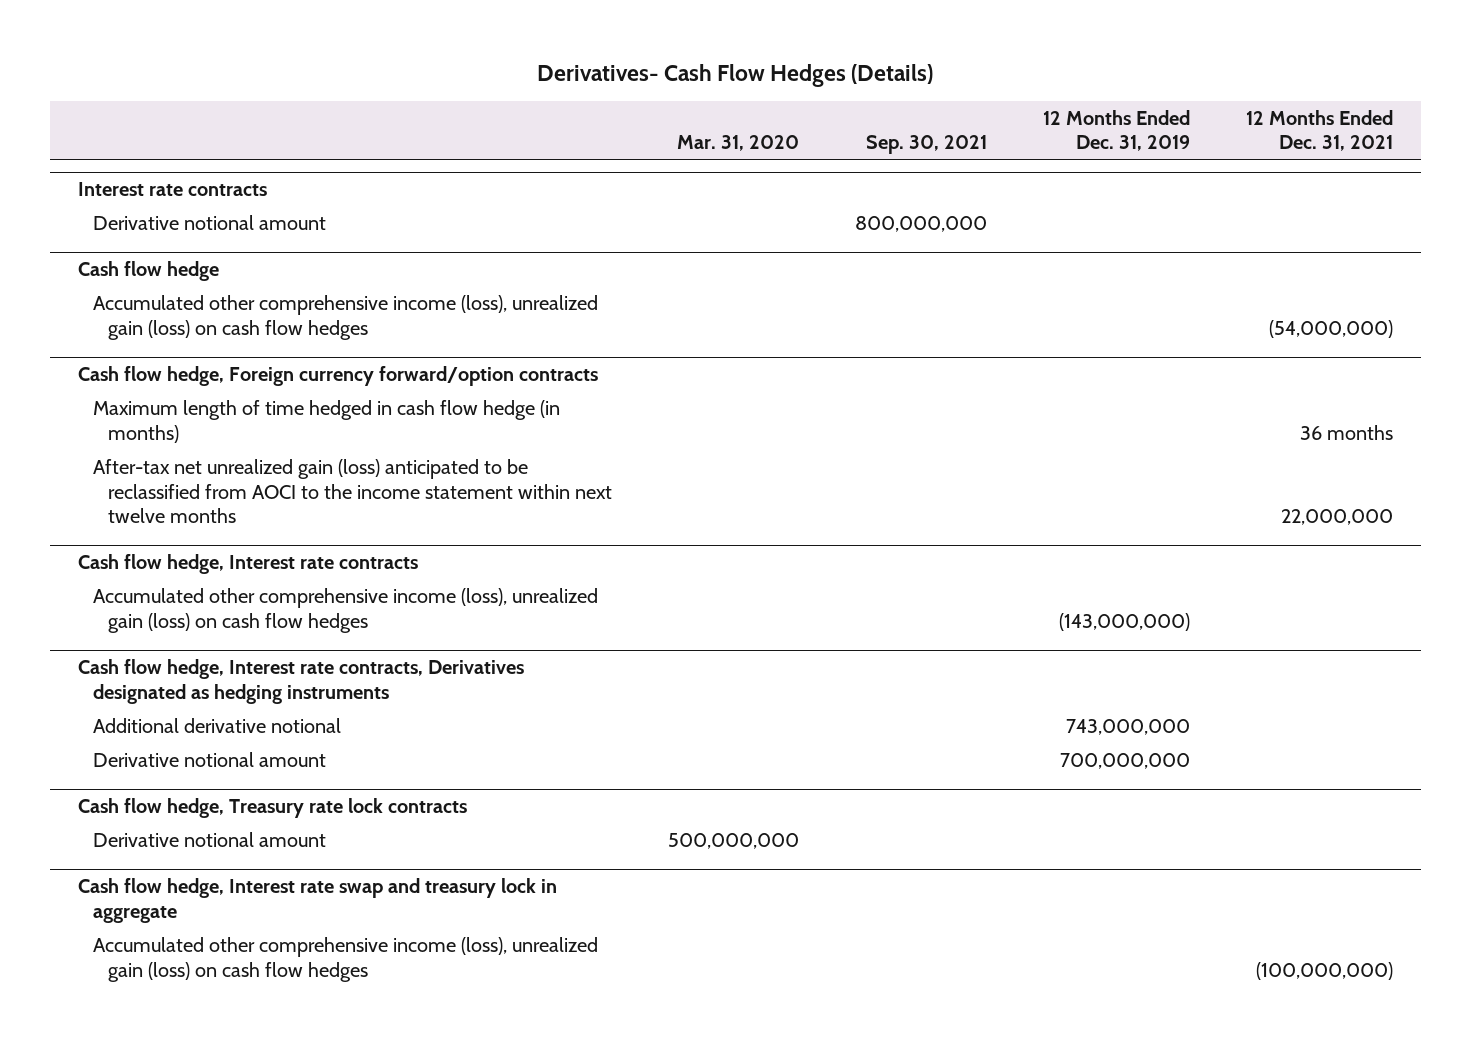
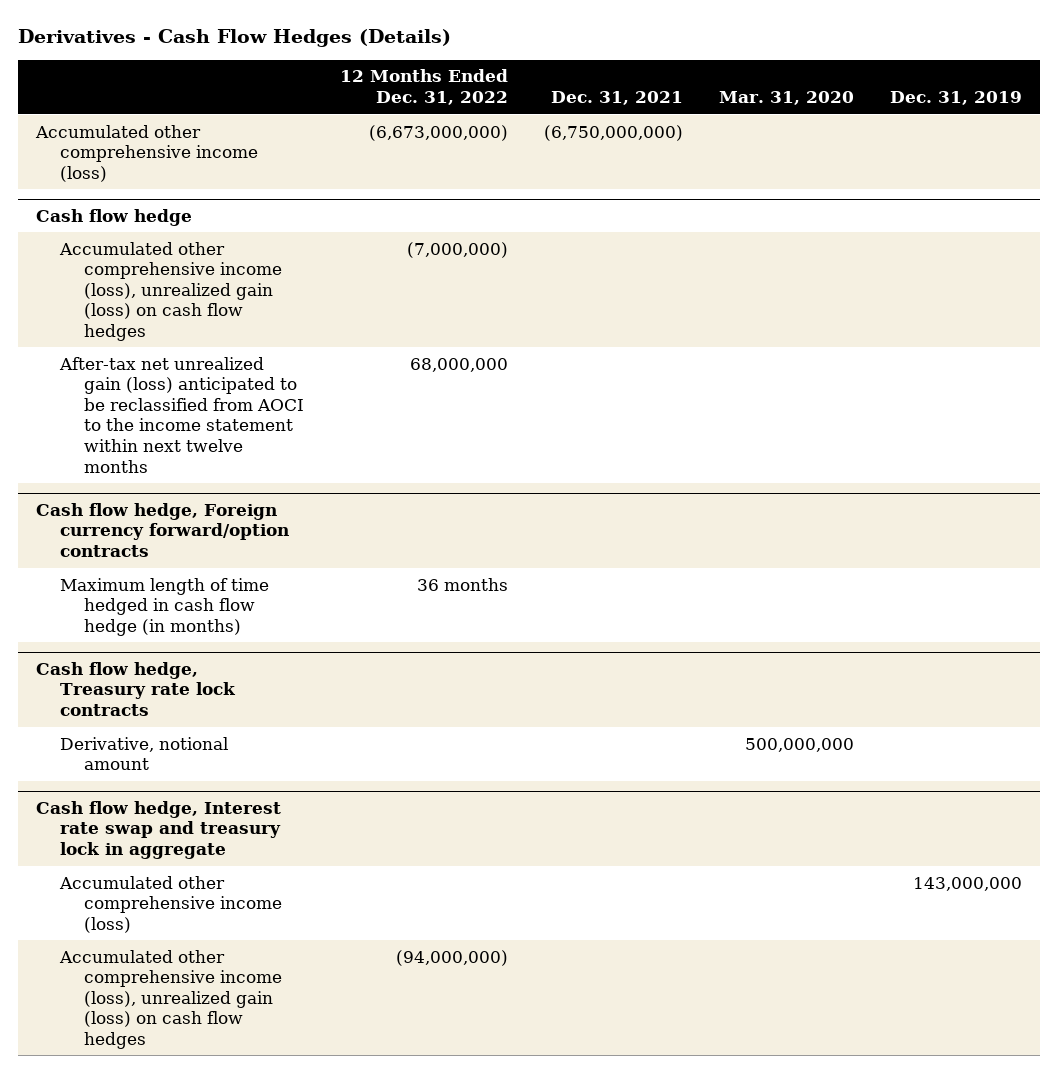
- Derivatives- Cash Flow Hedges (Details)
+ Derivatives - Cash Flow Hedges (Details)
- | Mar. 31, 2020 | Sep. 30, 2021 | 12 Months Ended Dec. 31, 2019 | 12 Months Ended Dec. 31, 2021
+ | 12 Months Ended Dec. 31, 2022 | Dec. 31, 2021 | Mar. 31, 2020 | Dec. 31, 2019
- Interest rate contracts
- Derivative notional amount | | 800,000,000 | |
+ Accumulated other comprehensive income (loss) | (6,673,000,000) | (6,750,000,000) | |
@ Cash flow hedge
+ After-tax net unrealized gain (loss) anticipated to be reclassified from AOCI to the income statement within next twelve months | 68,000,000 | | |
@ Cash flow hedge, Foreign currency forward/option contracts
- After-tax net unrealized gain (loss) anticipated to be reclassified from AOCI to the income statement within next twelve months | | | | 22,000,000
- Cash flow hedge, Interest rate contracts
- Accumulated other comprehensive income (loss), unrealized gain (loss) on cash flow hedges | | | (143,000,000) |
- Cash flow hedge, Interest rate contracts, Derivatives designated as hedging instruments
- Additional derivative notional | | | 743,000,000 |
- Derivative notional amount | | | 700,000,000 |
@ Cash flow hedge, Treasury rate lock contracts
- Derivative notional amount | 500,000,000 | | |
+ Derivative, notional amount | | | 500,000,000 |
@ Cash flow hedge, Interest rate swap and treasury lock in aggregate
+ Accumulated other comprehensive income (loss) | | | | 143,000,000

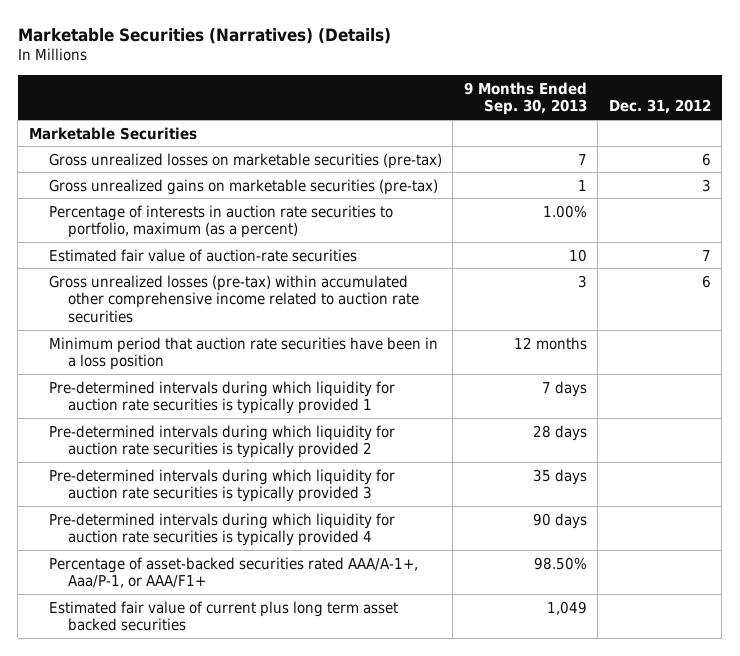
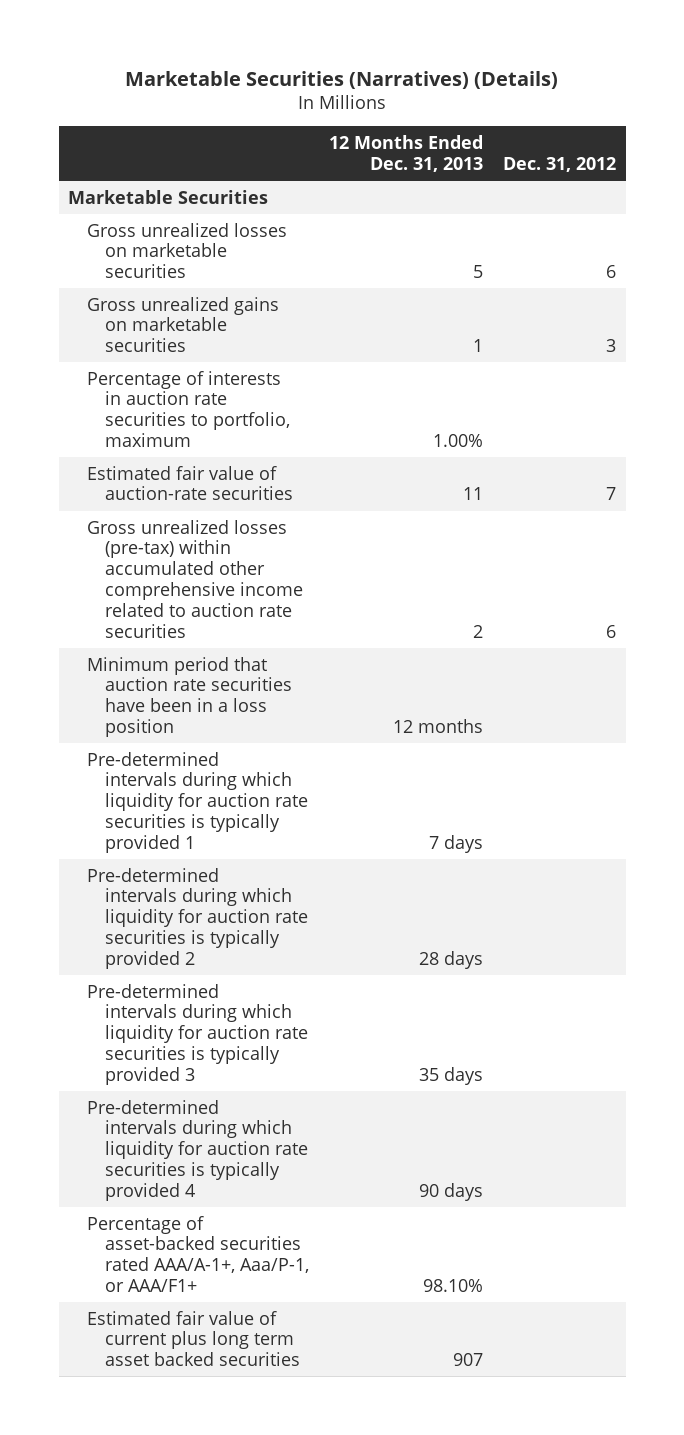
- | 9 Months Ended Sep. 30, 2013 | Dec. 31, 2012
+ | 12 Months Ended Dec. 31, 2013 | Dec. 31, 2012
- Gross unrealized losses on marketable securities (pre-tax) | 7 | 6
- Gross unrealized gains on marketable securities (pre-tax) | 1 | 3
- Percentage of interests in auction rate securities to portfolio, maximum (as a percent) | 1.00% |
+ Gross unrealized losses on marketable securities | 5 | 6
+ Gross unrealized gains on marketable securities | 1 | 3
+ Percentage of interests in auction rate securities to portfolio, maximum | 1.00% |

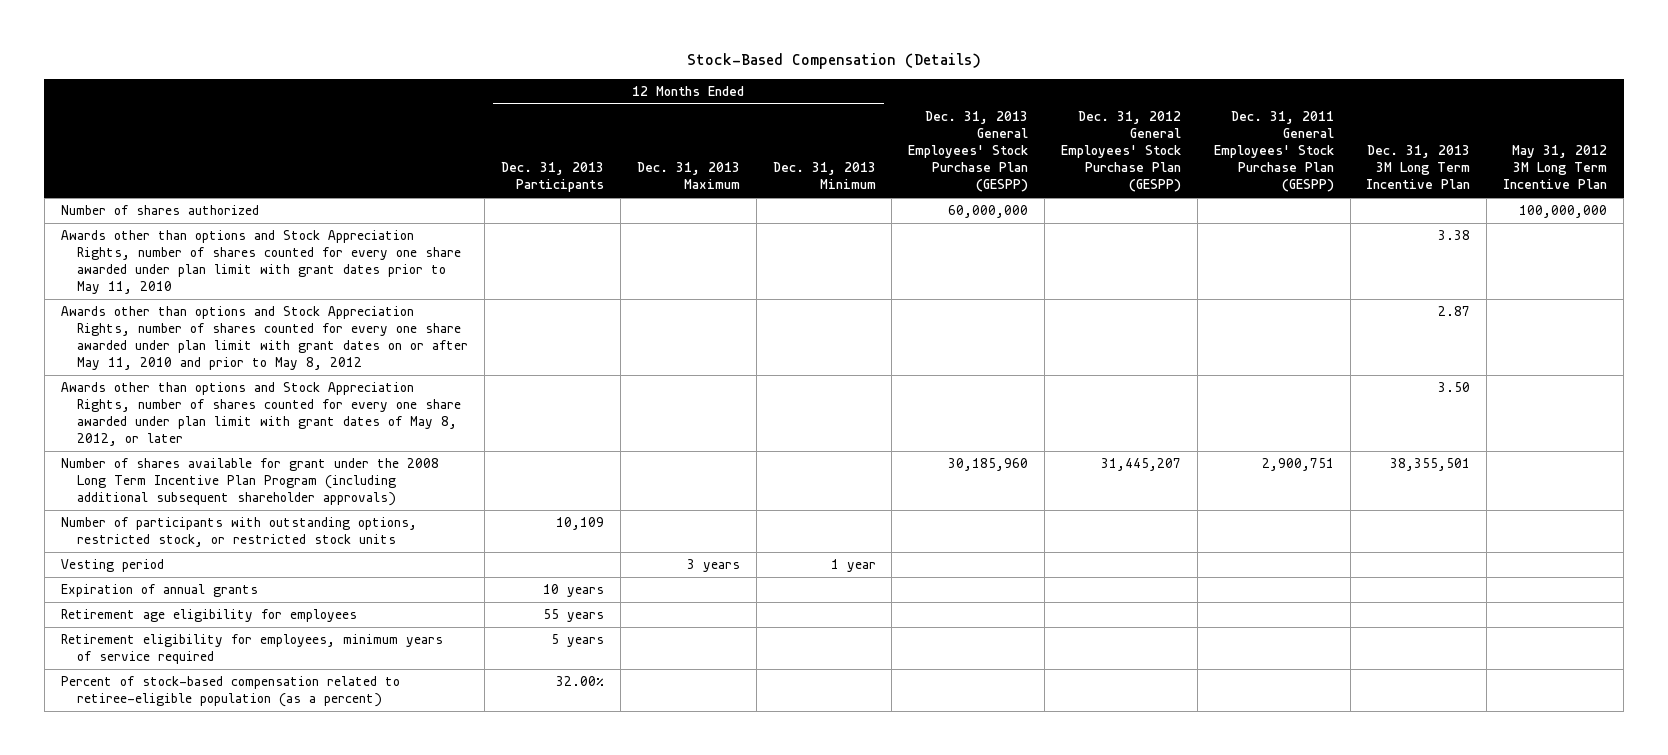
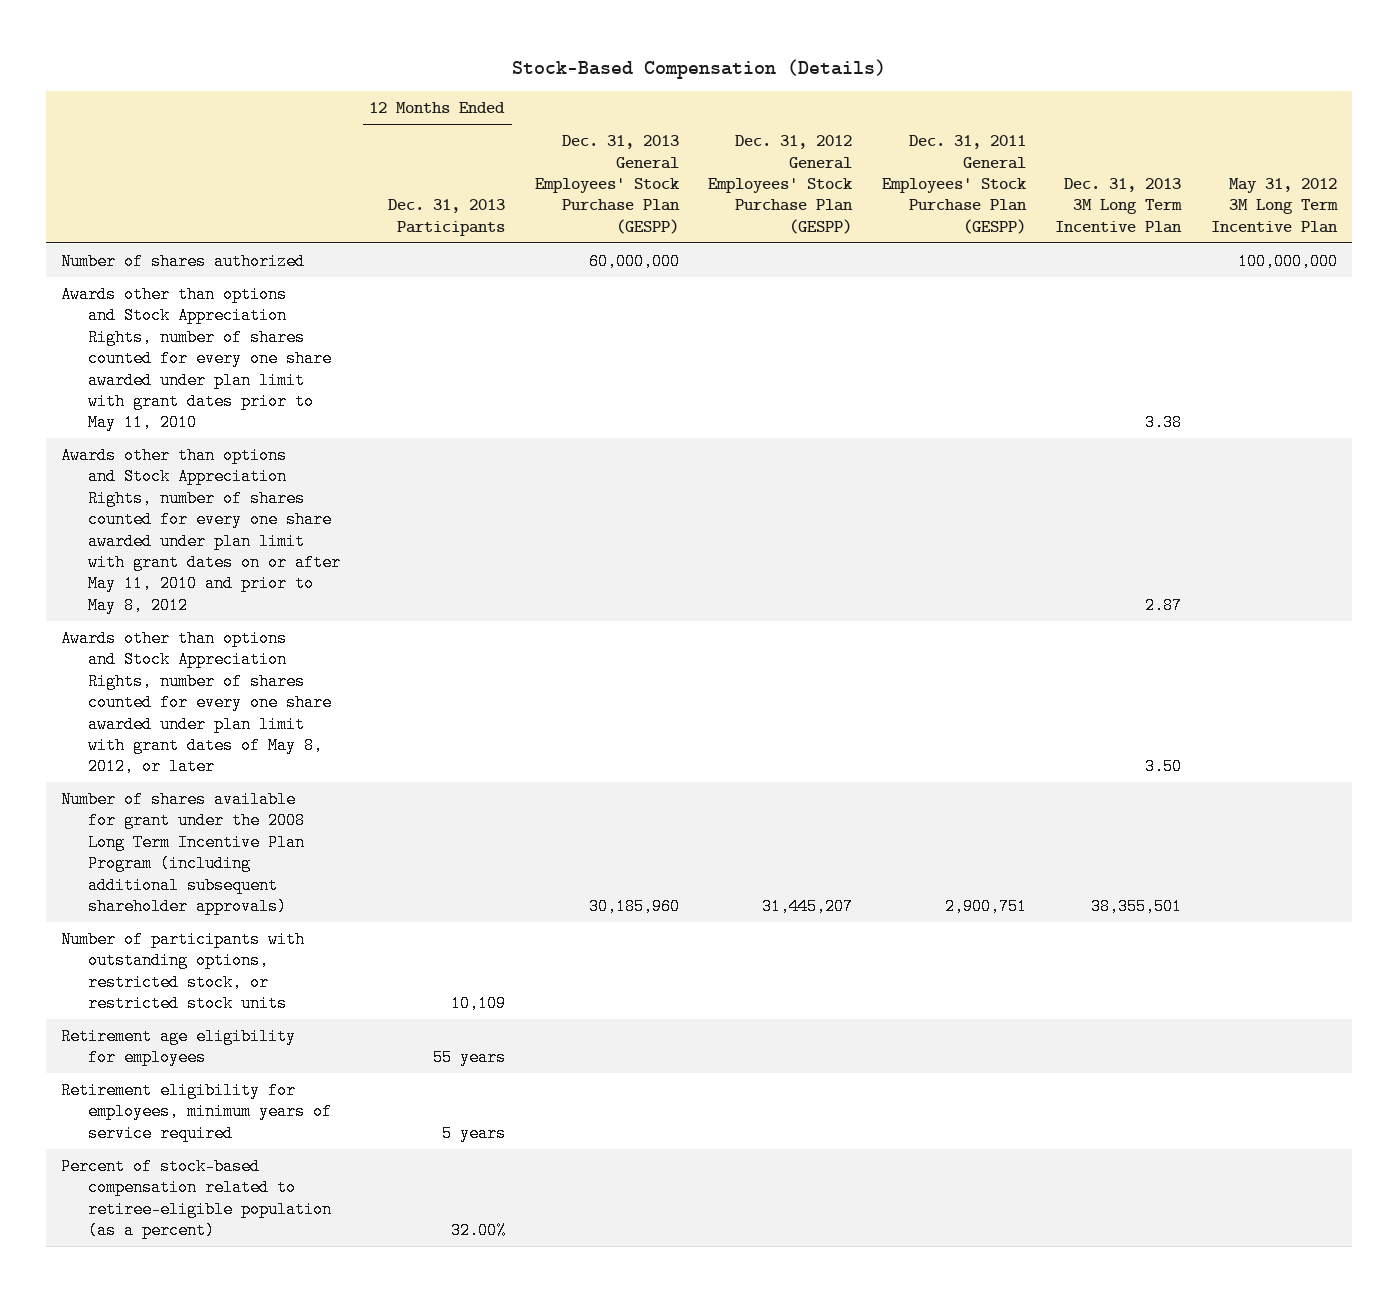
- | 12 Months Ended Dec. 31, 2013 Participants | 12 Months Ended Dec. 31, 2013 Maximum | 12 Months Ended Dec. 31, 2013 Minimum | Dec. 31, 2013 General Employees' Stock Purchase Plan (GESPP) | Dec. 31, 2012 General Employees' Stock Purchase Plan (GESPP) | Dec. 31, 2011 General Employees' Stock Purchase Plan (GESPP) | Dec. 31, 2013 3M Long Term Incentive Plan | May 31, 2012 3M Long Term Incentive Plan
+ | 12 Months Ended Dec. 31, 2013 Participants | Dec. 31, 2013 General Employees' Stock Purchase Plan (GESPP) | Dec. 31, 2012 General Employees' Stock Purchase Plan (GESPP) | Dec. 31, 2011 General Employees' Stock Purchase Plan (GESPP) | Dec. 31, 2013 3M Long Term Incentive Plan | May 31, 2012 3M Long Term Incentive Plan
- Vesting period | | 3 years | 1 year | | | | |
- Expiration of annual grants | 10 years | | | | | | |

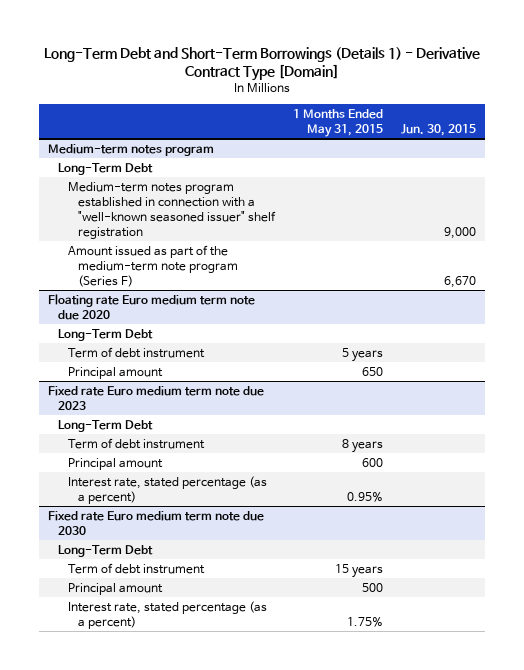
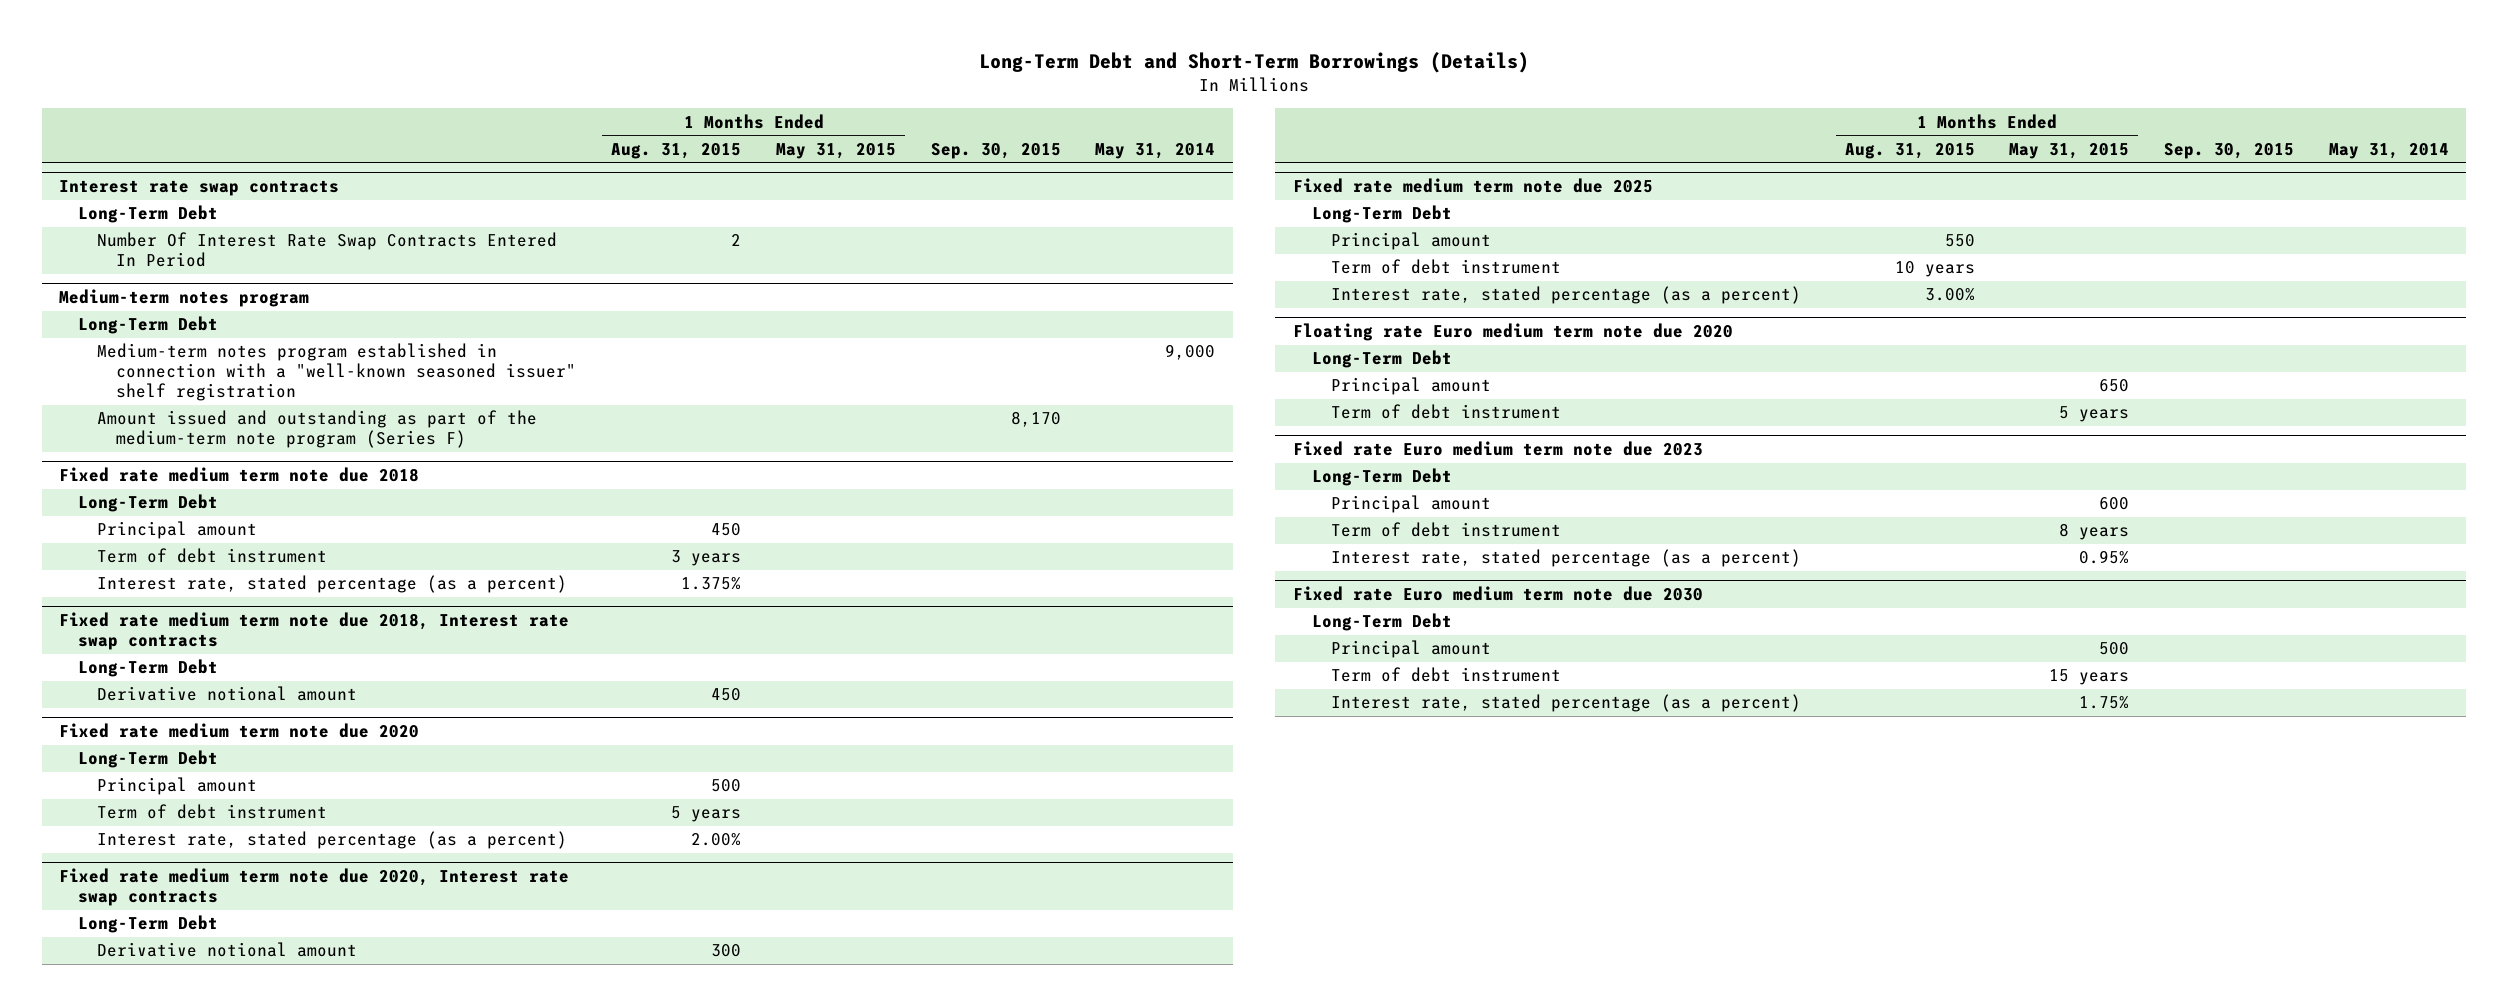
- Long-Term Debt and Short-Term Borrowings (Details 1) - Derivative Contract Type [Domain]
+ Long-Term Debt and Short-Term Borrowings (Details)
- | 1 Months Ended May 31, 2015 | Jun. 30, 2015
+ | 1 Months Ended Aug. 31, 2015 | 1 Months Ended May 31, 2015 | Sep. 30, 2015 | May 31, 2014
+ Interest rate swap contracts
+ Long-Term Debt
+ Number Of Interest Rate Swap Contracts Entered In Period | 2 | | |
@ Medium-term notes program
- Amount issued as part of the medium-term note program (Series F) | | 6,670
+ Amount issued and outstanding as part of the medium-term note program (Series F) | | | 8,170 |
+ Fixed rate medium term note due 2018
+ Long-Term Debt
+ Principal amount | 450 | | |
+ Term of debt instrument | 3 years | | |
+ Interest rate, stated percentage (as a percent) | 1.375% | | |
+ Fixed rate medium term note due 2018, Interest rate swap contracts
+ Long-Term Debt
+ Derivative notional amount | 450 | | |
+ Fixed rate medium term note due 2020
+ Long-Term Debt
+ Principal amount | 500 | | |
+ Term of debt instrument | 5 years | | |
+ Interest rate, stated percentage (as a percent) | 2.00% | | |
+ Fixed rate medium term note due 2020, Interest rate swap contracts
+ Long-Term Debt
+ Derivative notional amount | 300 | | |
+ Fixed rate medium term note due 2025
+ Long-Term Debt
+ Principal amount | 550 | | |
+ Term of debt instrument | 10 years | | |
+ Interest rate, stated percentage (as a percent) | 3.00% | | |
@ Floating rate Euro medium term note due 2020
moved down: Term of debt instrument | | 5 years | |
@ Fixed rate Euro medium term note due 2023
moved down: Term of debt instrument | | 8 years | |
@ Fixed rate Euro medium term note due 2030
moved down: Term of debt instrument | | 15 years | |

